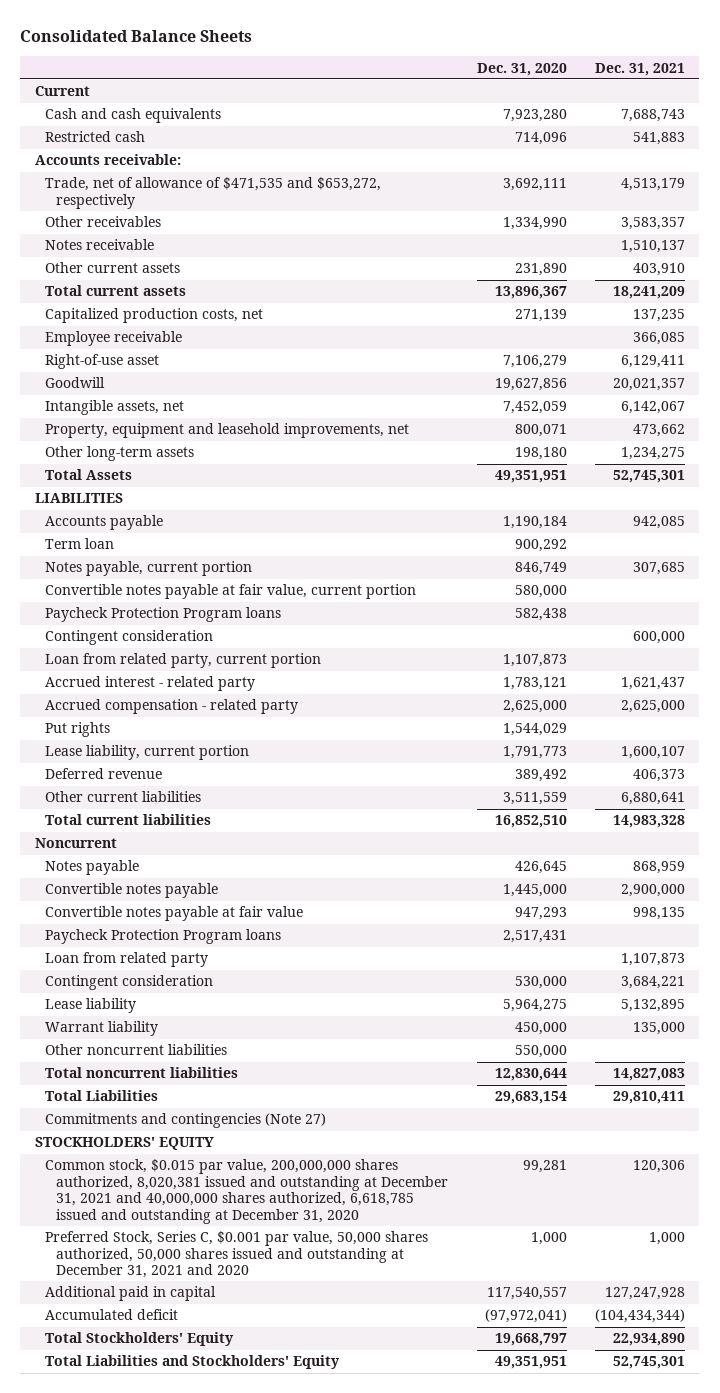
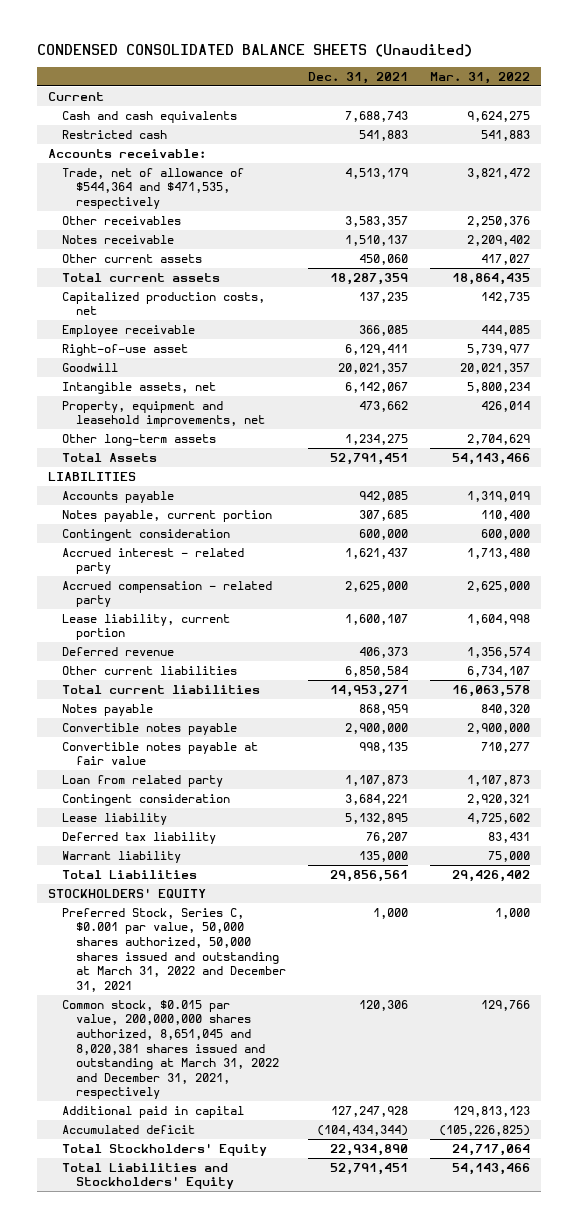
- Consolidated Balance Sheets
+ CONDENSED CONSOLIDATED BALANCE SHEETS (Unaudited)
- | Dec. 31, 2020 | Dec. 31, 2021
+ | Dec. 31, 2021 | Mar. 31, 2022
- Trade, net of allowance of $471,535 and $653,272, respectively | 3,692,111 | 4,513,179
+ Trade, net of allowance of $544,364 and $471,535, respectively | 4,513,179 | 3,821,472
- Other current assets | 231,890 | 403,910
- Total current assets | 13,896,367 | 18,241,209
+ Other current assets | 450,060 | 417,027
+ Total current assets | 18,287,359 | 18,864,435
- Total Assets | 49,351,951 | 52,745,301
+ Total Assets | 52,791,451 | 54,143,466
- Term loan | 900,292 |
- Convertible notes payable at fair value, current portion | 580,000 |
- Paycheck Protection Program loans | 582,438 |
- Loan from related party, current portion | 1,107,873 |
- Put rights | 1,544,029 |
- Other current liabilities | 3,511,559 | 6,880,641
- Total current liabilities | 16,852,510 | 14,983,328
- Noncurrent
+ Other current liabilities | 6,850,584 | 6,734,107
+ Total current liabilities | 14,953,271 | 16,063,578
- Paycheck Protection Program loans | 2,517,431 |
+ Deferred tax liability | 76,207 | 83,431
- Other noncurrent liabilities | 550,000 |
- Total noncurrent liabilities | 12,830,644 | 14,827,083
- Total Liabilities | 29,683,154 | 29,810,411
- Commitments and contingencies (Note 27)
+ Total Liabilities | 29,856,561 | 29,426,402
- Common stock, $0.015 par value, 200,000,000 shares authorized, 8,020,381 issued and outstanding at December 31, 2021 and 40,000,000 shares authorized, 6,618,785 issued and outstanding at December 31, 2020 | 99,281 | 120,306
- Preferred Stock, Series C, $0.001 par value, 50,000 shares authorized, 50,000 shares issued and outstanding at December 31, 2021 and 2020 | 1,000 | 1,000
+ Preferred Stock, Series C, $0.001 par value, 50,000 shares authorized, 50,000 shares issued and outstanding at March 31, 2022 and December 31, 2021 | 1,000 | 1,000
+ Common stock, $0.015 par value, 200,000,000 shares authorized, 8,651,045 and 8,020,381 shares issued and outstanding at March 31, 2022 and December 31, 2021, respectively | 120,306 | 129,766
- Total Liabilities and Stockholders' Equity | 49,351,951 | 52,745,301
+ Total Liabilities and Stockholders' Equity | 52,791,451 | 54,143,466

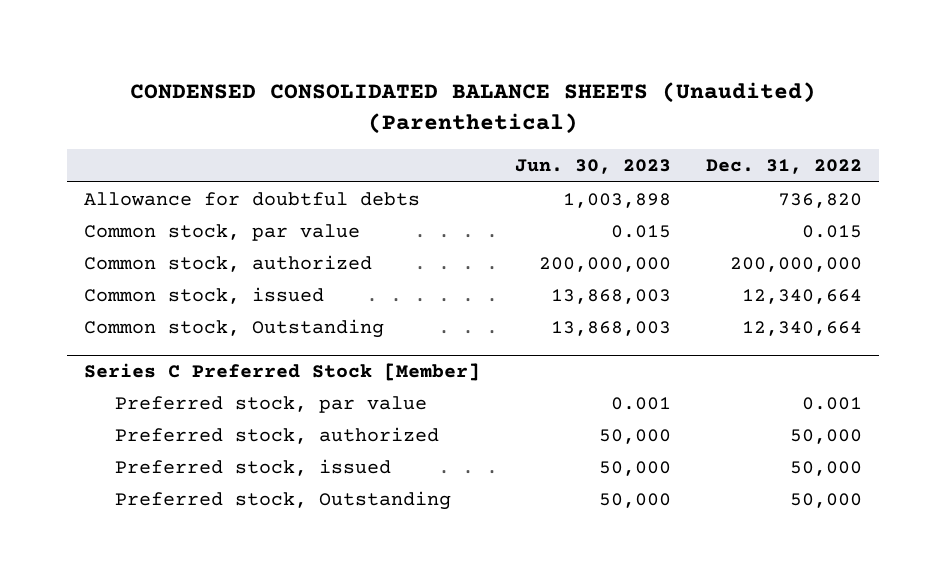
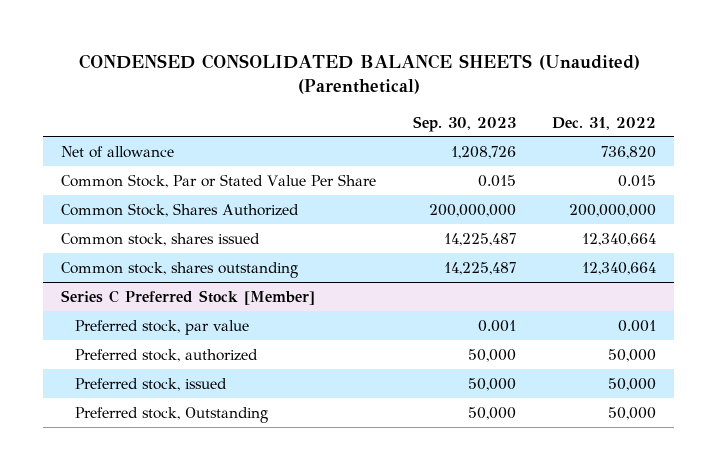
- | Jun. 30, 2023 | Dec. 31, 2022
+ | Sep. 30, 2023 | Dec. 31, 2022
- Allowance for doubtful debts | 1,003,898 | 736,820
- Common stock, par value | 0.015 | 0.015
- Common stock, authorized | 200,000,000 | 200,000,000
- Common stock, issued | 13,868,003 | 12,340,664
- Common stock, Outstanding | 13,868,003 | 12,340,664
+ Net of allowance | 1,208,726 | 736,820
+ Common Stock, Par or Stated Value Per Share | 0.015 | 0.015
+ Common Stock, Shares Authorized | 200,000,000 | 200,000,000
+ Common stock, shares issued | 14,225,487 | 12,340,664
+ Common stock, shares outstanding | 14,225,487 | 12,340,664

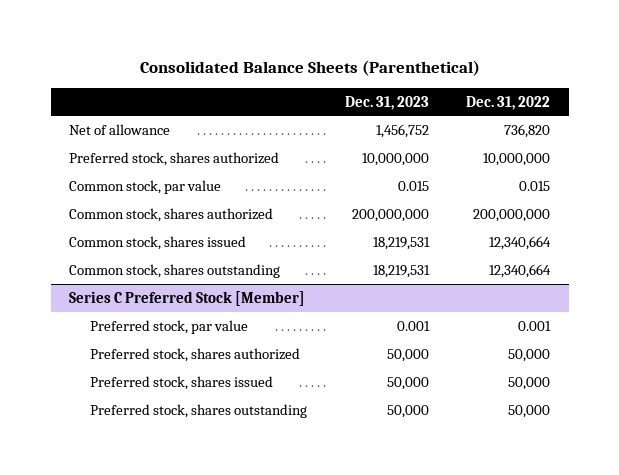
- CONDENSED CONSOLIDATED BALANCE SHEETS (Unaudited) (Parenthetical)
+ Consolidated Balance Sheets (Parenthetical)
- | Sep. 30, 2023 | Dec. 31, 2022
+ | Dec. 31, 2023 | Dec. 31, 2022
- Common Stock, Par or Stated Value Per Share | 0.015 | 0.015
- Common Stock, Shares Authorized | 200,000,000 | 200,000,000
+ Preferred stock, shares authorized | 10,000,000 | 10,000,000
+ Common stock, par value | 0.015 | 0.015
+ Common stock, shares authorized | 200,000,000 | 200,000,000
@ Series C Preferred Stock [Member]
- Preferred stock, authorized | 50,000 | 50,000
- Preferred stock, issued | 50,000 | 50,000
- Preferred stock, Outstanding | 50,000 | 50,000
+ Preferred stock, shares authorized | 50,000 | 50,000
+ Preferred stock, shares issued | 50,000 | 50,000
+ Preferred stock, shares outstanding | 50,000 | 50,000

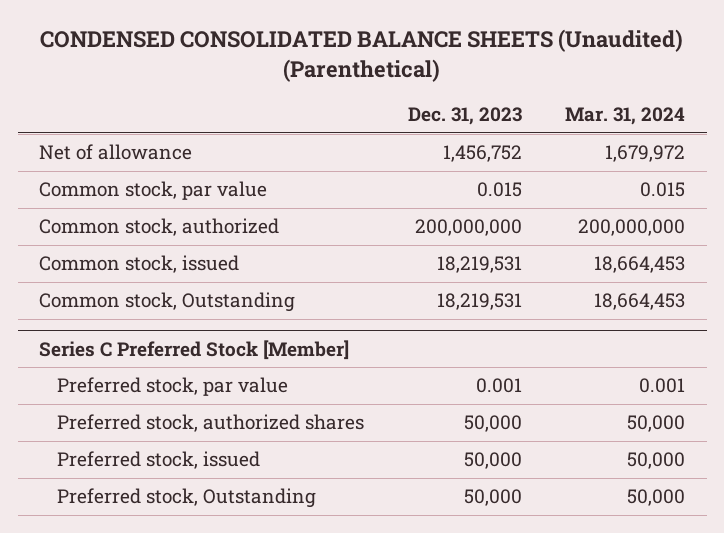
- Consolidated Balance Sheets (Parenthetical)
+ CONDENSED CONSOLIDATED BALANCE SHEETS (Unaudited) (Parenthetical)
- | Dec. 31, 2023 | Dec. 31, 2022
+ | Dec. 31, 2023 | Mar. 31, 2024
- Preferred stock, shares authorized | 10,000,000 | 10,000,000
- Common stock, shares authorized | 200,000,000 | 200,000,000
- Common stock, shares issued | 18,219,531 | 12,340,664
- Common stock, shares outstanding | 18,219,531 | 12,340,664
+ Common stock, authorized | 200,000,000 | 200,000,000
+ Common stock, issued | 18,219,531 | 18,664,453
+ Common stock, Outstanding | 18,219,531 | 18,664,453
@ Series C Preferred Stock [Member]
- Preferred stock, shares authorized | 50,000 | 50,000
- Preferred stock, shares issued | 50,000 | 50,000
- Preferred stock, shares outstanding | 50,000 | 50,000
+ Preferred stock, authorized shares | 50,000 | 50,000
+ Preferred stock, issued | 50,000 | 50,000
+ Preferred stock, Outstanding | 50,000 | 50,000

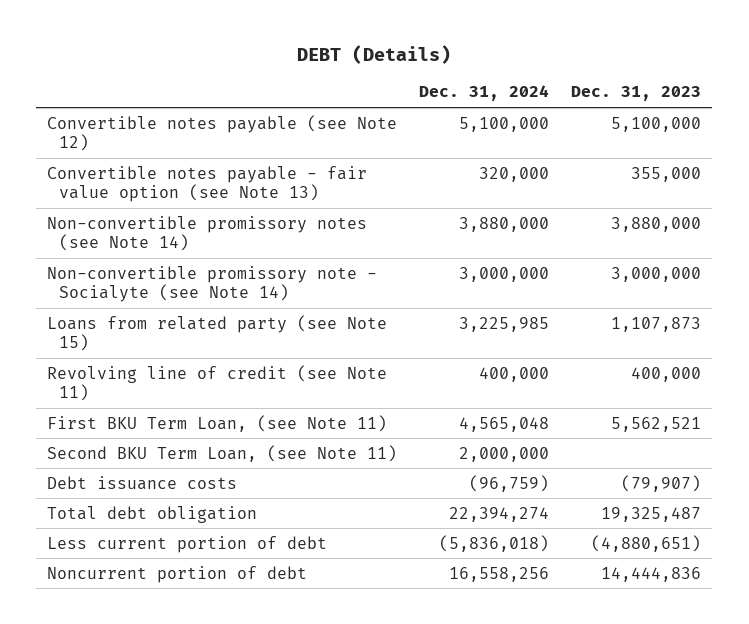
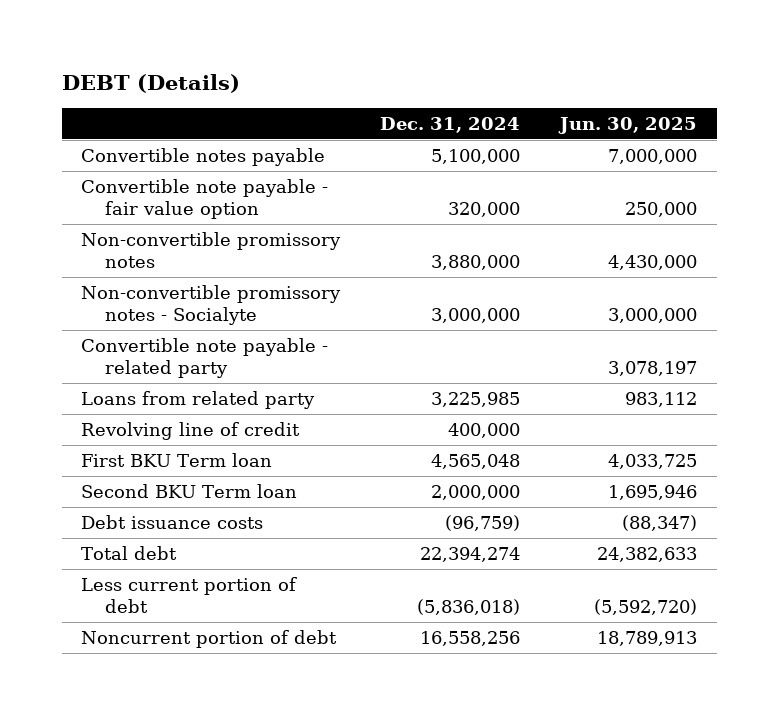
- | Dec. 31, 2024 | Dec. 31, 2023
+ | Dec. 31, 2024 | Jun. 30, 2025
- Convertible notes payable (see Note 12) | 5,100,000 | 5,100,000
- Convertible notes payable - fair value option (see Note 13) | 320,000 | 355,000
- Non-convertible promissory notes (see Note 14) | 3,880,000 | 3,880,000
- Non-convertible promissory note - Socialyte (see Note 14) | 3,000,000 | 3,000,000
- Loans from related party (see Note 15) | 3,225,985 | 1,107,873
- Revolving line of credit (see Note 11) | 400,000 | 400,000
- First BKU Term Loan, (see Note 11) | 4,565,048 | 5,562,521
- Second BKU Term Loan, (see Note 11) | 2,000,000 |
+ Convertible notes payable | 5,100,000 | 7,000,000
+ Convertible note payable - fair value option | 320,000 | 250,000
+ Non-convertible promissory notes | 3,880,000 | 4,430,000
+ Non-convertible promissory notes - Socialyte | 3,000,000 | 3,000,000
+ Convertible note payable - related party | | 3,078,197
+ Loans from related party | 3,225,985 | 983,112
+ Revolving line of credit | 400,000 |
+ First BKU Term loan | 4,565,048 | 4,033,725
+ Second BKU Term loan | 2,000,000 | 1,695,946
- Total debt obligation | 22,394,274 | 19,325,487
+ Total debt | 22,394,274 | 24,382,633

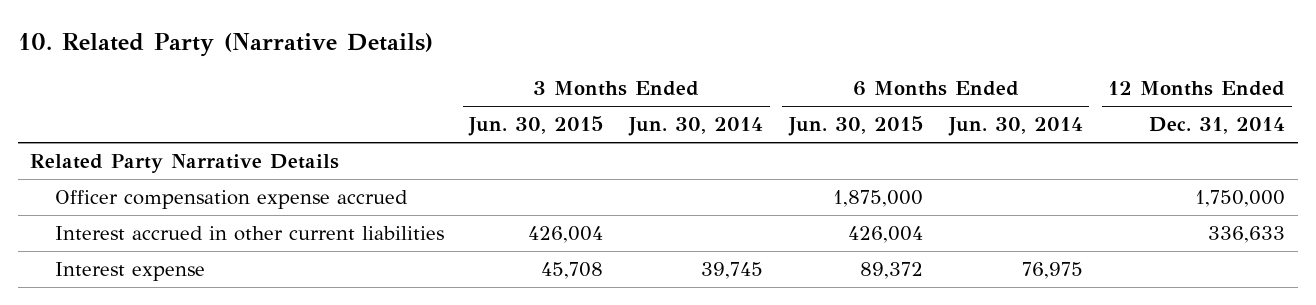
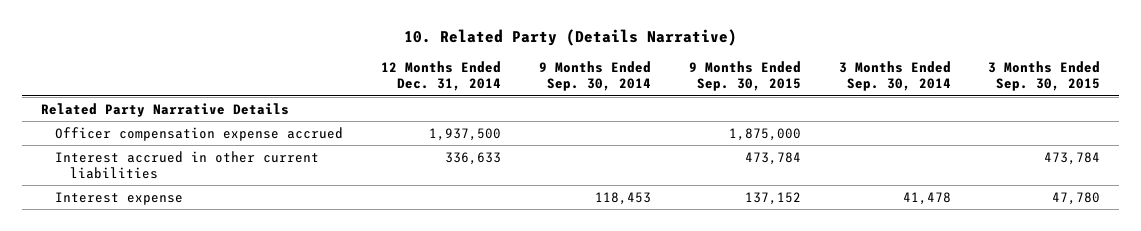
- 10. Related Party (Narrative Details)
+ 10. Related Party (Details Narrative)
- | 3 Months Ended Jun. 30, 2015 | 3 Months Ended Jun. 30, 2014 | 6 Months Ended Jun. 30, 2015 | 6 Months Ended Jun. 30, 2014 | 12 Months Ended Dec. 31, 2014
+ | 12 Months Ended Dec. 31, 2014 | 9 Months Ended Sep. 30, 2014 | 9 Months Ended Sep. 30, 2015 | 3 Months Ended Sep. 30, 2014 | 3 Months Ended Sep. 30, 2015
- Officer compensation expense accrued | | | 1,875,000 | | 1,750,000
+ Officer compensation expense accrued | 1,937,500 | | 1,875,000 | |

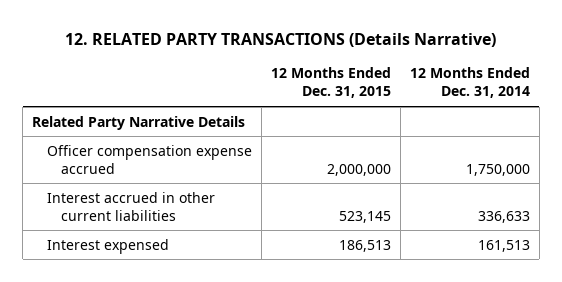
- 10. Related Party (Details Narrative)
+ 12. RELATED PARTY TRANSACTIONS (Details Narrative)
- | 12 Months Ended Dec. 31, 2014 | 9 Months Ended Sep. 30, 2014 | 9 Months Ended Sep. 30, 2015 | 3 Months Ended Sep. 30, 2014 | 3 Months Ended Sep. 30, 2015
+ | 12 Months Ended Dec. 31, 2015 | 12 Months Ended Dec. 31, 2014
- Officer compensation expense accrued | 1,937,500 | | 1,875,000 | |
+ Officer compensation expense accrued | 2,000,000 | 1,750,000
- Interest expense | | 118,453 | 137,152 | 41,478 | 47,780
+ Interest expensed | 186,513 | 161,513

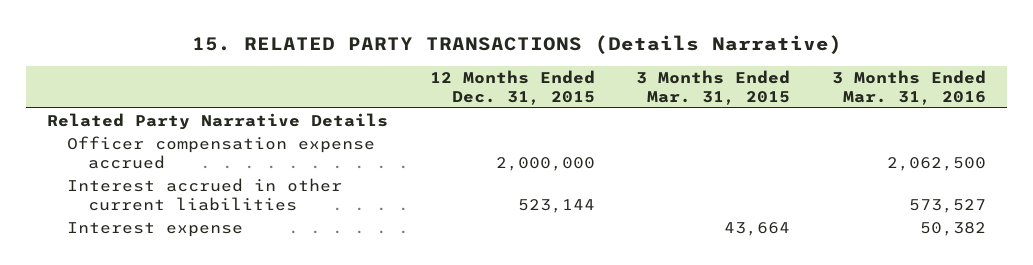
- 12. RELATED PARTY TRANSACTIONS (Details Narrative)
+ 15. RELATED PARTY TRANSACTIONS (Details Narrative)
- | 12 Months Ended Dec. 31, 2015 | 12 Months Ended Dec. 31, 2014
+ | 12 Months Ended Dec. 31, 2015 | 3 Months Ended Mar. 31, 2015 | 3 Months Ended Mar. 31, 2016
- Interest accrued in other current liabilities | 523,145 | 336,633
- Interest expensed | 186,513 | 161,513
+ Interest accrued in other current liabilities | 523,144 | | 573,527
+ Interest expense | | 43,664 | 50,382

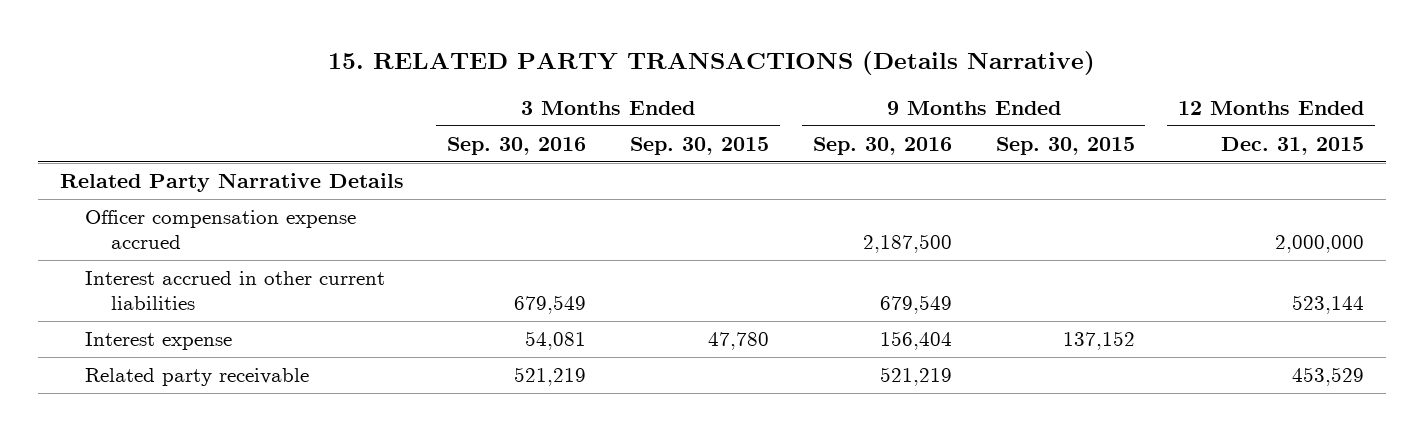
- | 12 Months Ended Dec. 31, 2015 | 3 Months Ended Mar. 31, 2015 | 3 Months Ended Mar. 31, 2016
+ | 3 Months Ended Sep. 30, 2016 | 3 Months Ended Sep. 30, 2015 | 9 Months Ended Sep. 30, 2016 | 9 Months Ended Sep. 30, 2015 | 12 Months Ended Dec. 31, 2015
+ Related party receivable | 521,219 | | 521,219 | | 453,529

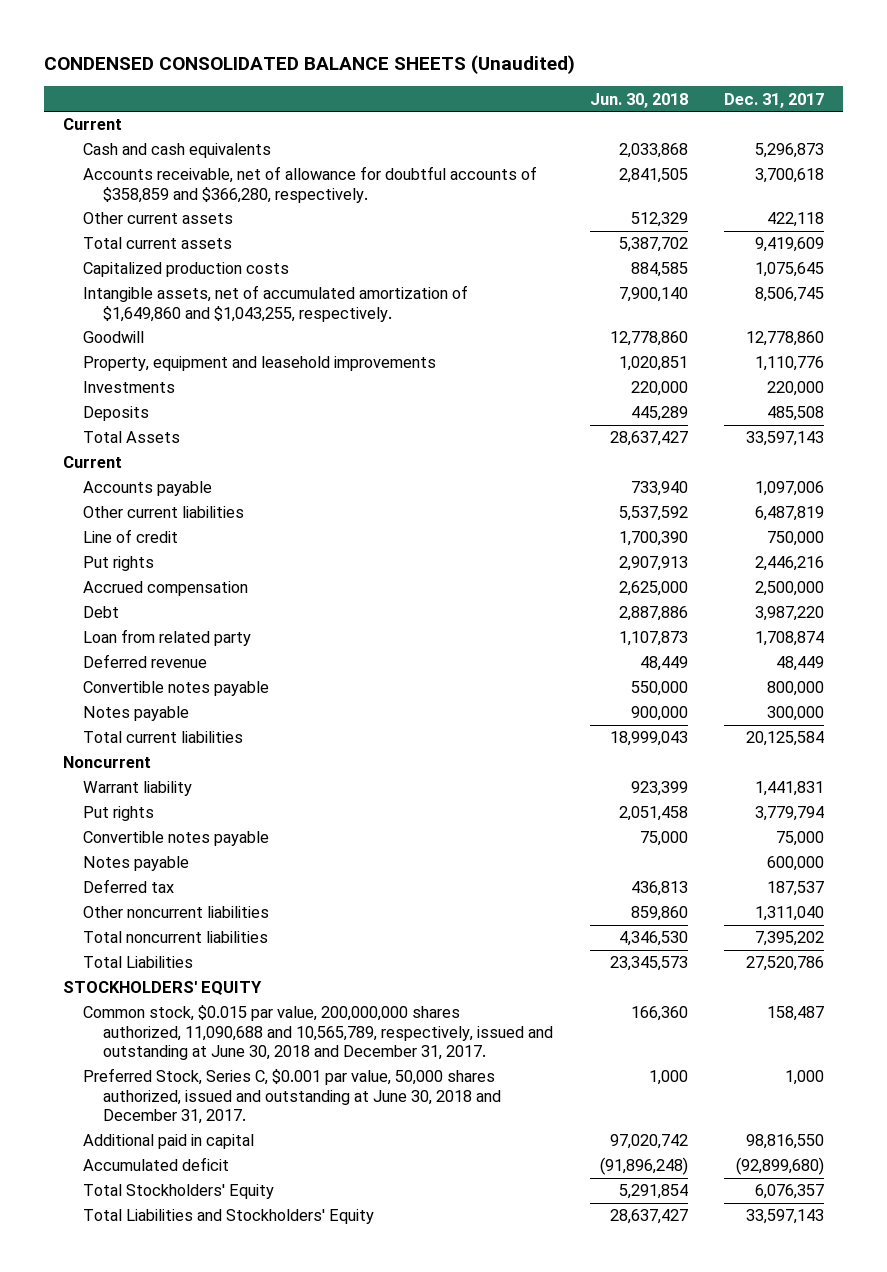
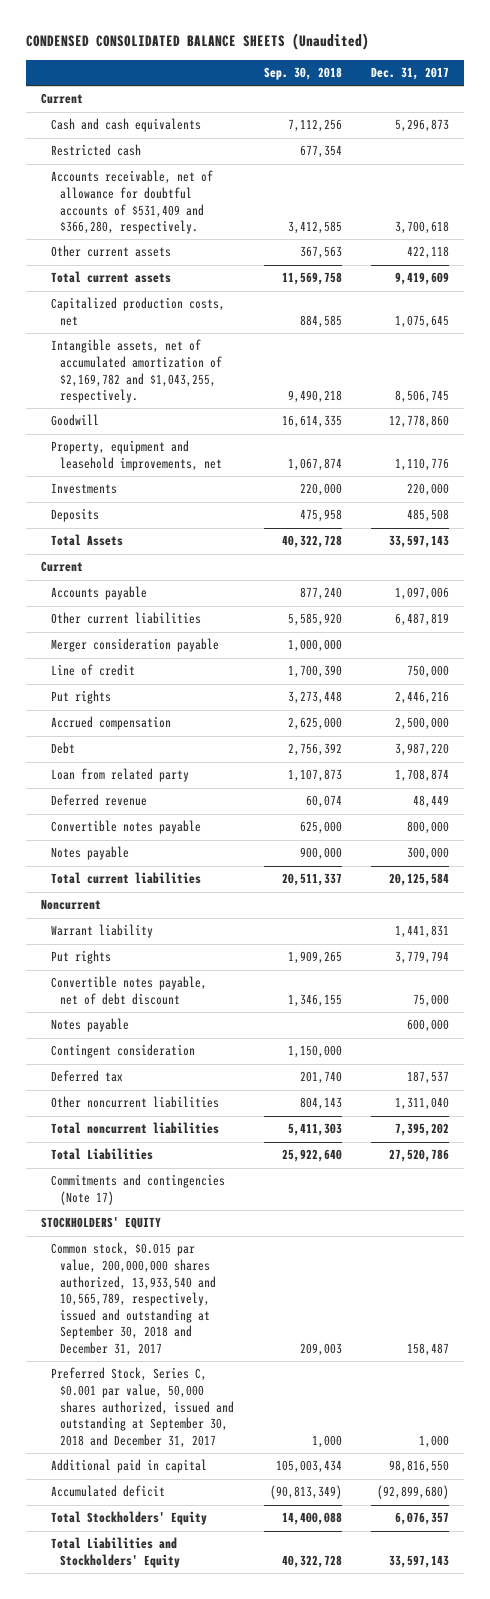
- | Jun. 30, 2018 | Dec. 31, 2017
+ | Sep. 30, 2018 | Dec. 31, 2017
- Accounts receivable, net of allowance for doubtful accounts of $358,859 and $366,280, respectively. | 2,841,505 | 3,700,618
+ Restricted cash | 677,354 |
+ Accounts receivable, net of allowance for doubtful accounts of $531,409 and $366,280, respectively. | 3,412,585 | 3,700,618
- Capitalized production costs | 884,585 | 1,075,645
- Intangible assets, net of accumulated amortization of $1,649,860 and $1,043,255, respectively. | 7,900,140 | 8,506,745
+ Capitalized production costs, net | 884,585 | 1,075,645
+ Intangible assets, net of accumulated amortization of $2,169,782 and $1,043,255, respectively. | 9,490,218 | 8,506,745
- Property, equipment and leasehold improvements | 1,020,851 | 1,110,776
+ Property, equipment and leasehold improvements, net | 1,067,874 | 1,110,776
+ Merger consideration payable | 1,000,000 |
- Convertible notes payable | 75,000 | 75,000
+ Convertible notes payable, net of debt discount | 1,346,155 | 75,000
+ Contingent consideration | 1,150,000 |
+ Commitments and contingencies (Note 17)
- Common stock, $0.015 par value, 200,000,000 shares authorized, 11,090,688 and 10,565,789, respectively, issued and outstanding at June 30, 2018 and December 31, 2017. | 166,360 | 158,487
- Preferred Stock, Series C, $0.001 par value, 50,000 shares authorized, issued and outstanding at June 30, 2018 and December 31, 2017. | 1,000 | 1,000
+ Common stock, $0.015 par value, 200,000,000 shares authorized, 13,933,540 and 10,565,789, respectively, issued and outstanding at September 30, 2018 and December 31, 2017 | 209,003 | 158,487
+ Preferred Stock, Series C, $0.001 par value, 50,000 shares authorized, issued and outstanding at September 30, 2018 and December 31, 2017 | 1,000 | 1,000

